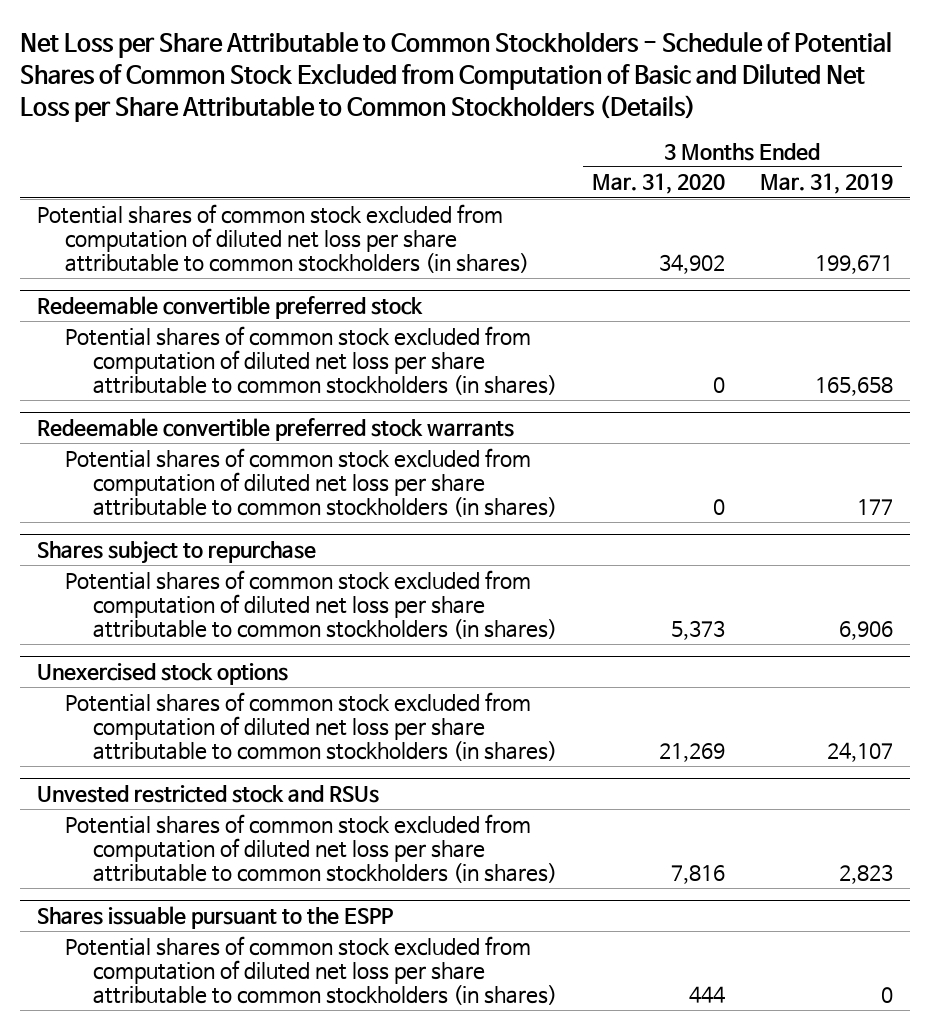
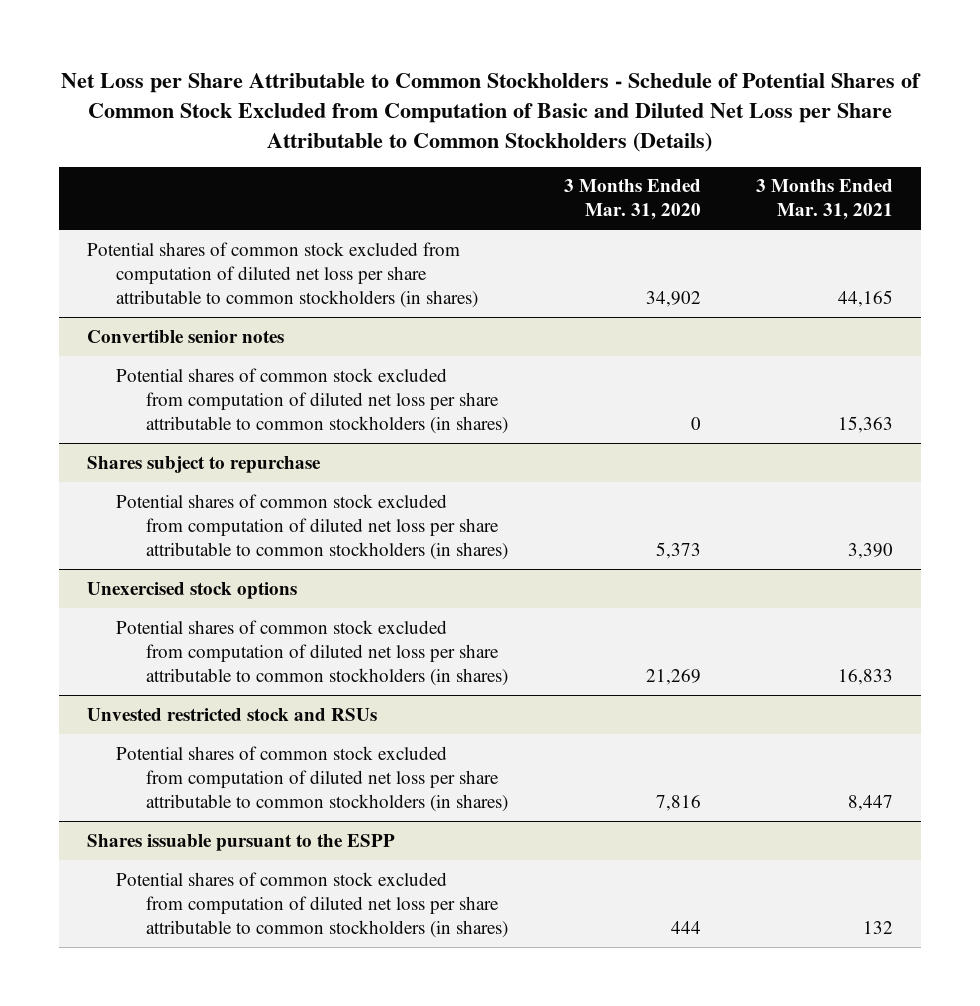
- | 3 Months Ended Mar. 31, 2020 | 3 Months Ended Mar. 31, 2019
+ | 3 Months Ended Mar. 31, 2020 | 3 Months Ended Mar. 31, 2021
- Redeemable convertible preferred stock
- Potential shares of common stock excluded from computation of diluted net loss per share attributable to common stockholders (in shares) | 0 | 165,658
- Redeemable convertible preferred stock warrants
+ Convertible senior notes

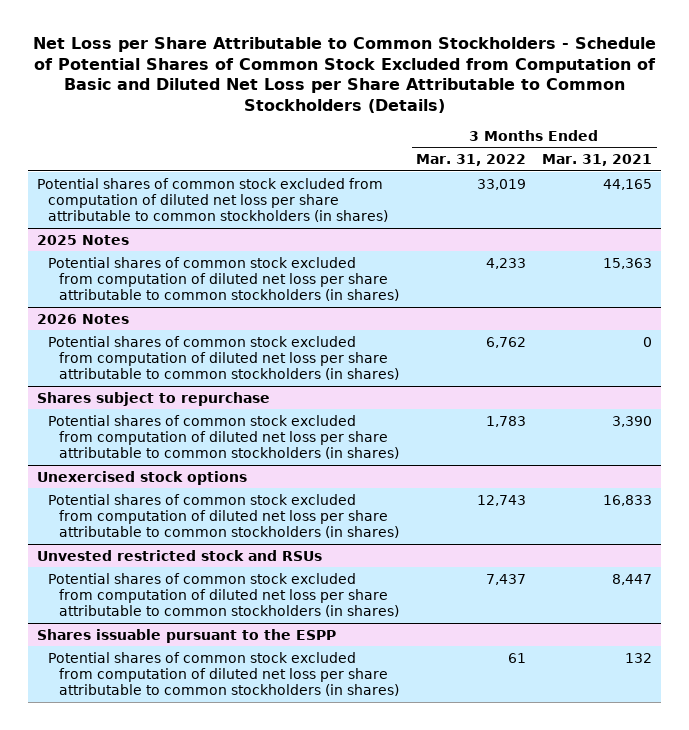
- | 3 Months Ended Mar. 31, 2020 | 3 Months Ended Mar. 31, 2021
+ | 3 Months Ended Mar. 31, 2022 | 3 Months Ended Mar. 31, 2021
- Convertible senior notes
+ 2025 Notes
+ 2026 Notes
+ Potential shares of common stock excluded from computation of diluted net loss per share attributable to common stockholders (in shares) | 6,762 | 0

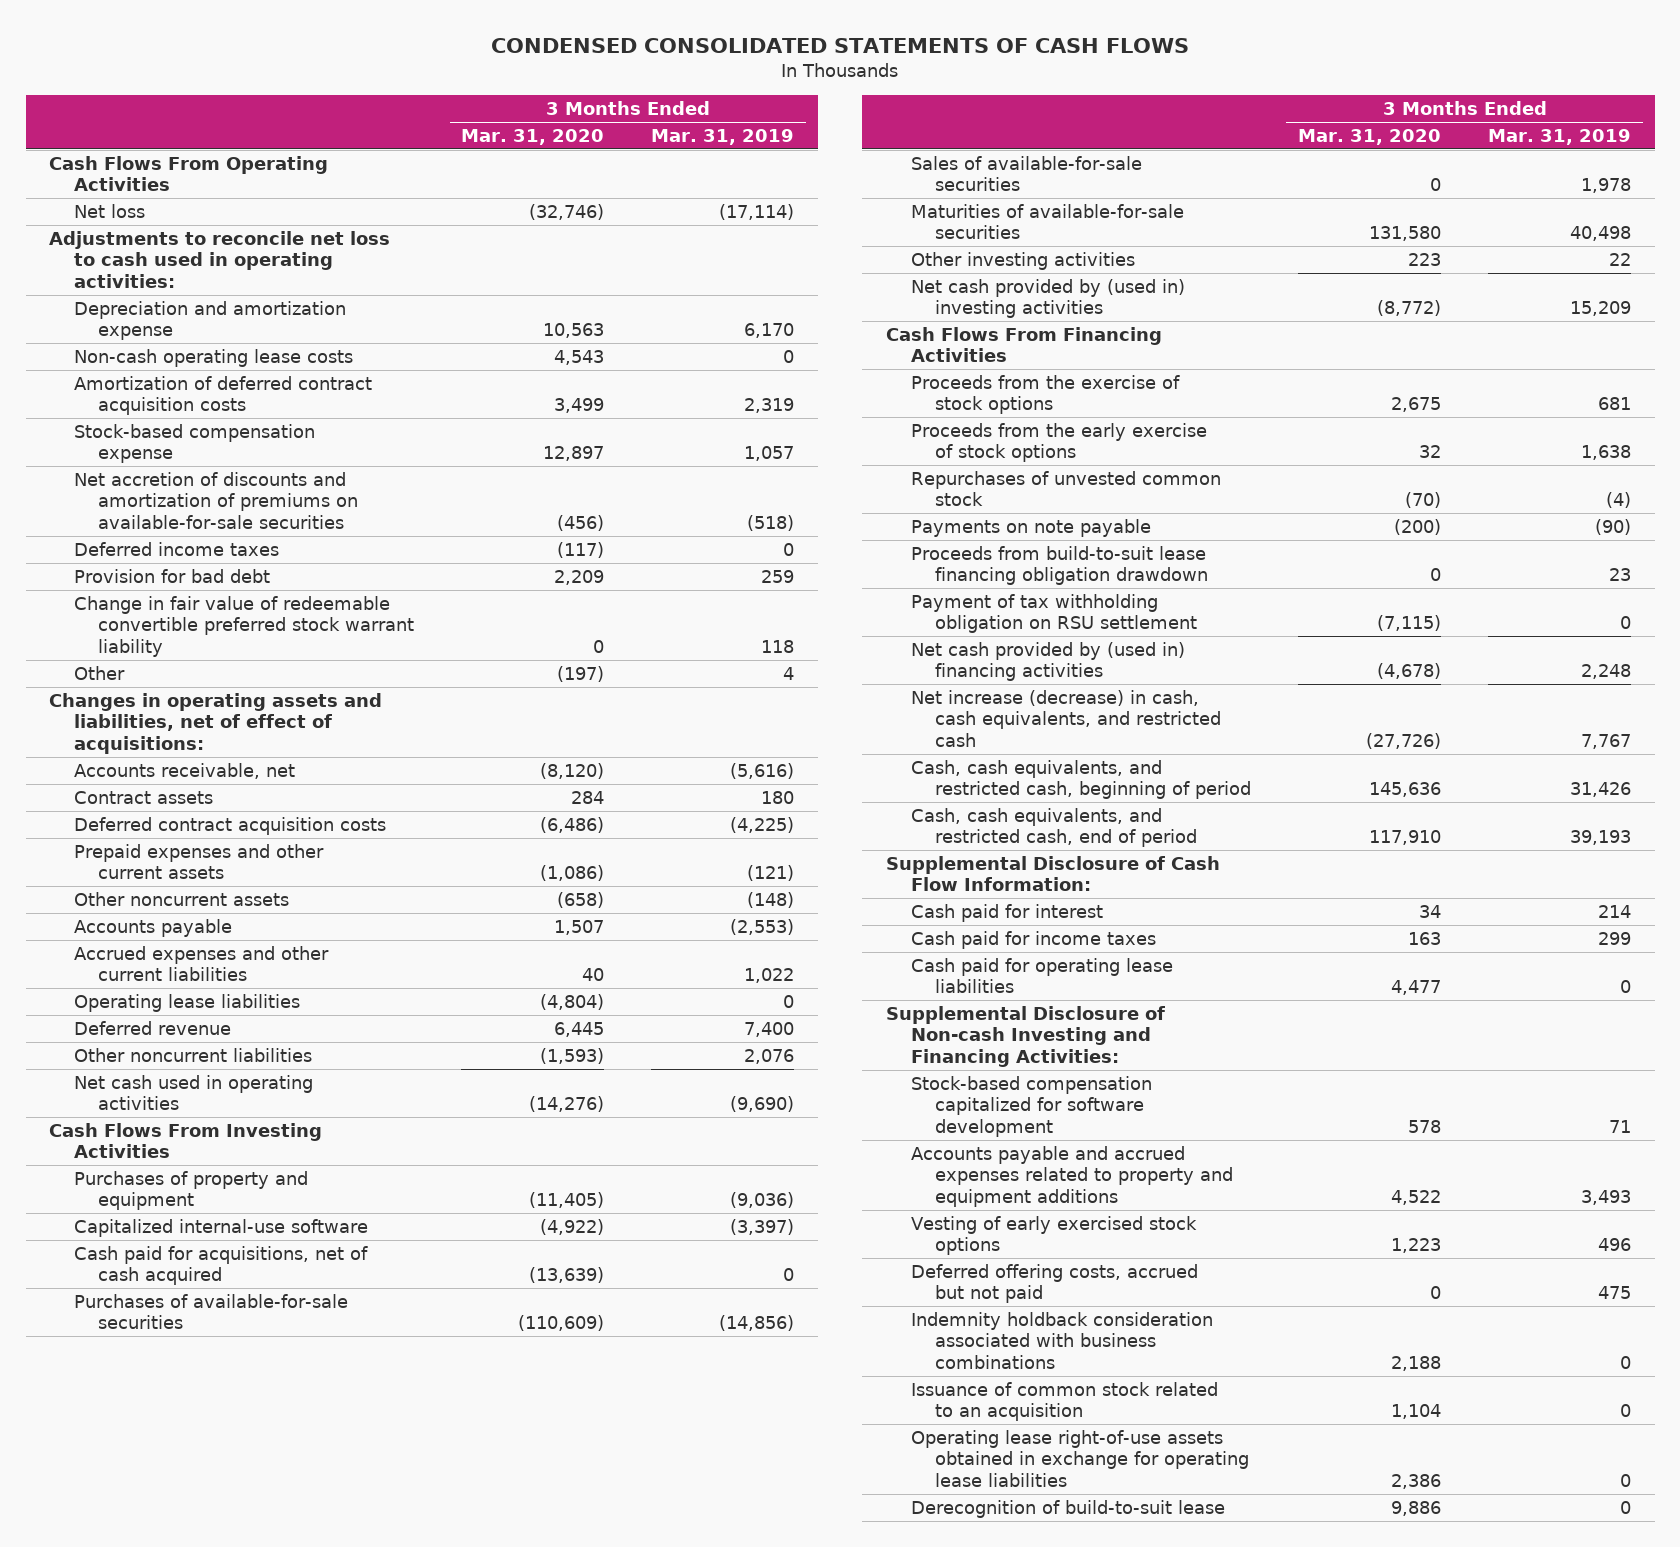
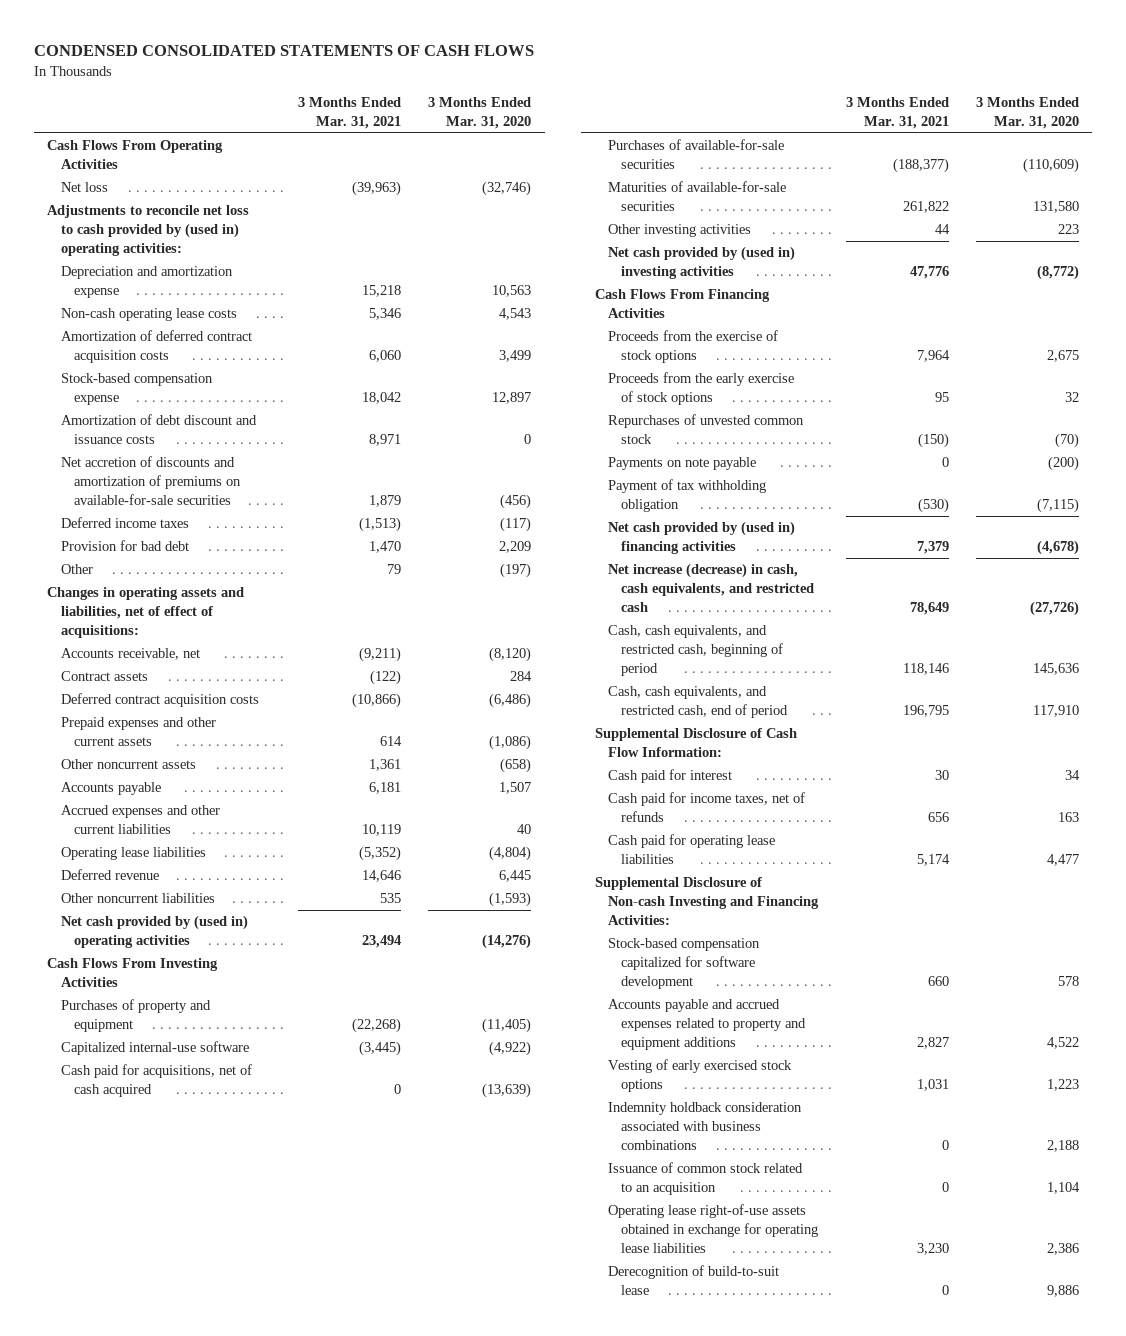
- | 3 Months Ended Mar. 31, 2020 | 3 Months Ended Mar. 31, 2019
+ | 3 Months Ended Mar. 31, 2021 | 3 Months Ended Mar. 31, 2020
- Adjustments to reconcile net loss to cash used in operating activities:
+ Adjustments to reconcile net loss to cash provided by (used in) operating activities:
+ Amortization of debt discount and issuance costs | 8,971 | 0
- Change in fair value of redeemable convertible preferred stock warrant liability | 0 | 118
- Net cash used in operating activities | (14,276) | (9,690)
+ Net cash provided by (used in) operating activities | 23,494 | (14,276)
- Sales of available-for-sale securities | 0 | 1,978
- Proceeds from build-to-suit lease financing obligation drawdown | 0 | 23
- Payment of tax withholding obligation on RSU settlement | (7,115) | 0
+ Payment of tax withholding obligation | (530) | (7,115)
- Cash paid for income taxes | 163 | 299
+ Cash paid for income taxes, net of refunds | 656 | 163
- Deferred offering costs, accrued but not paid | 0 | 475

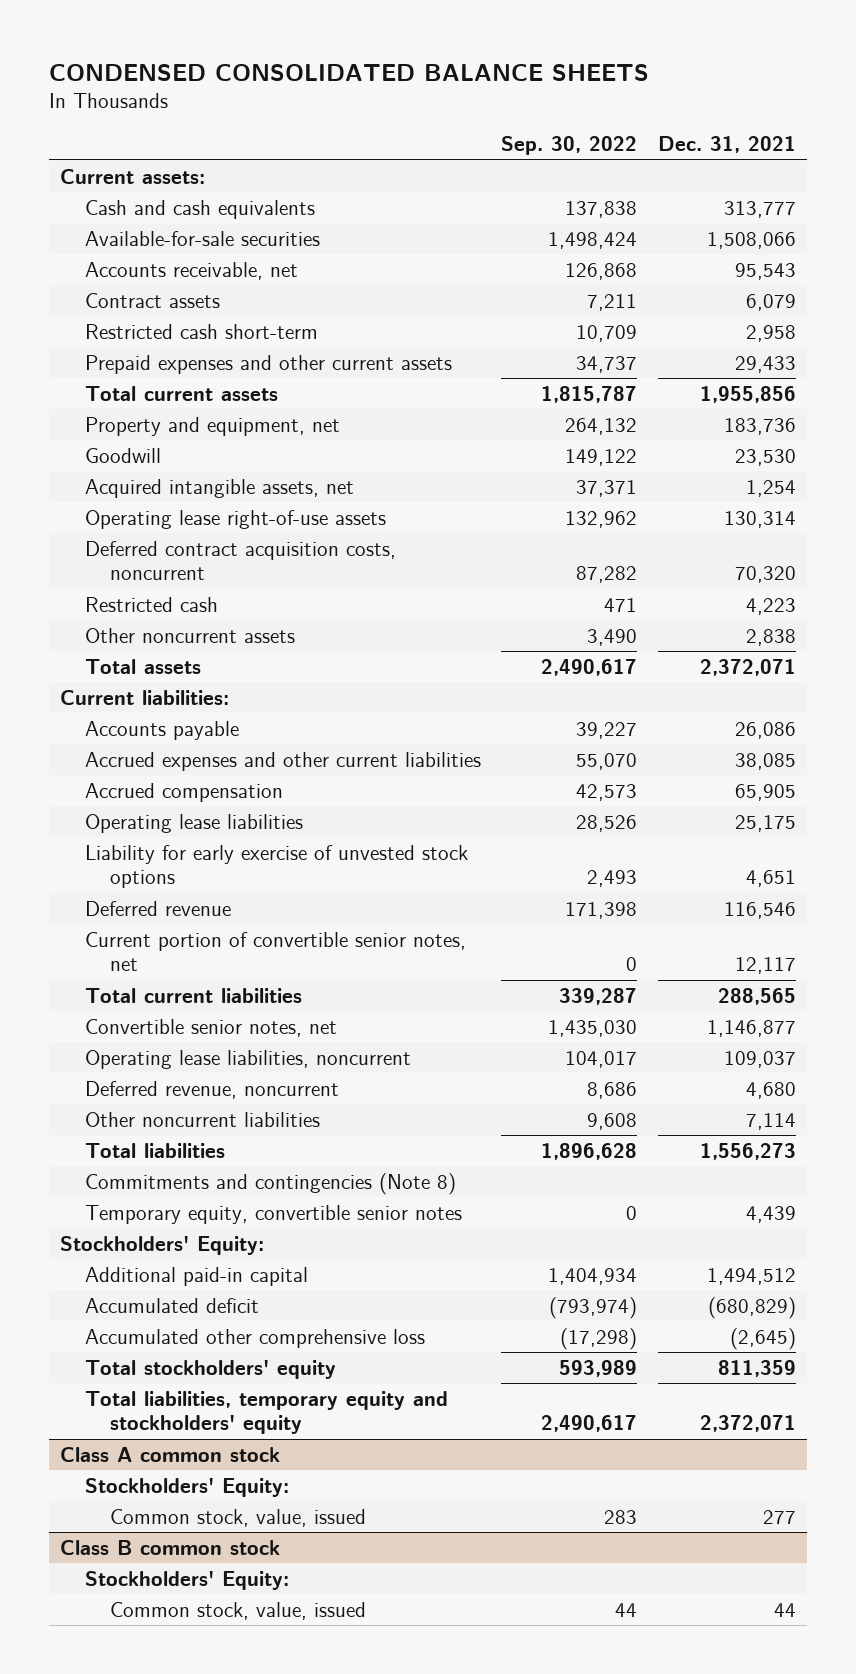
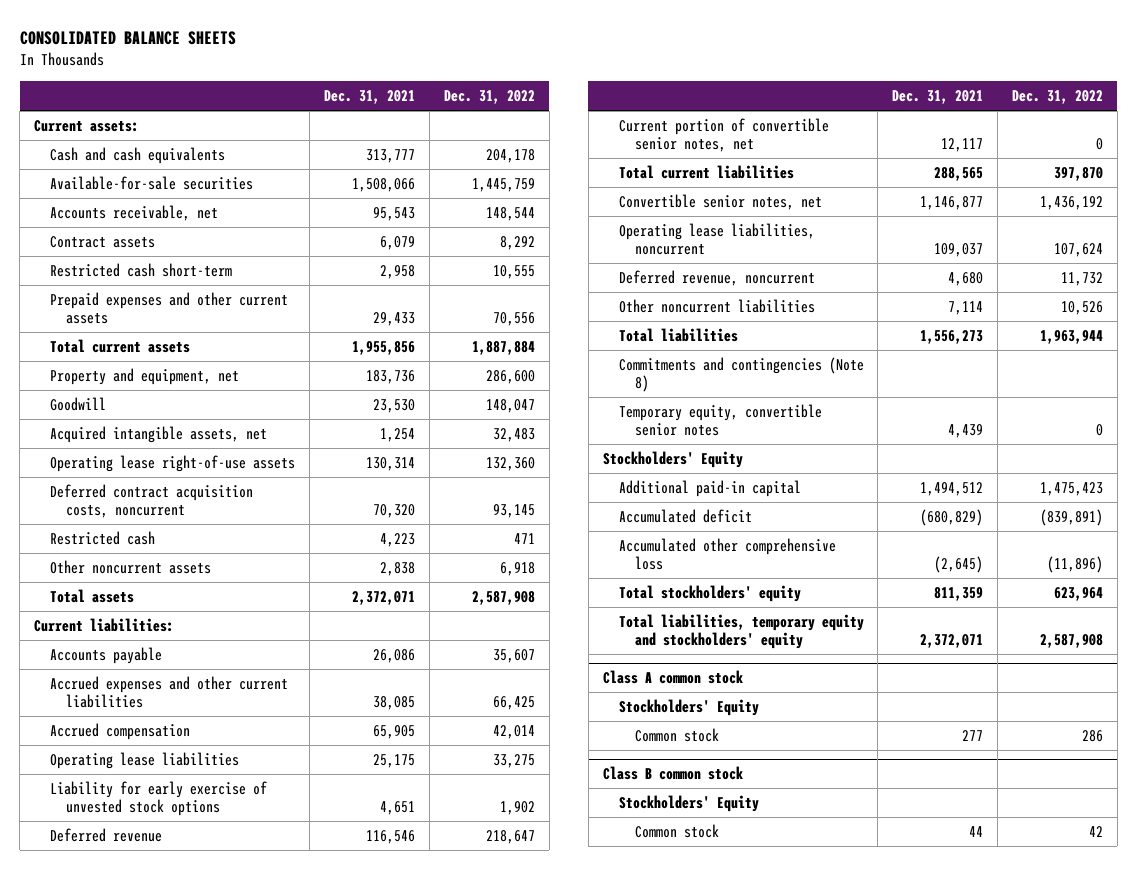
- CONDENSED CONSOLIDATED BALANCE SHEETS
+ CONSOLIDATED BALANCE SHEETS
- | Sep. 30, 2022 | Dec. 31, 2021
+ | Dec. 31, 2021 | Dec. 31, 2022
- Stockholders' Equity:
+ Stockholders' Equity
@ Class A common stock
- Stockholders' Equity:
- Common stock, value, issued | 283 | 277
+ Stockholders' Equity
+ Common stock | 277 | 286
@ Class B common stock
- Stockholders' Equity:
- Common stock, value, issued | 44 | 44
+ Stockholders' Equity
+ Common stock | 44 | 42

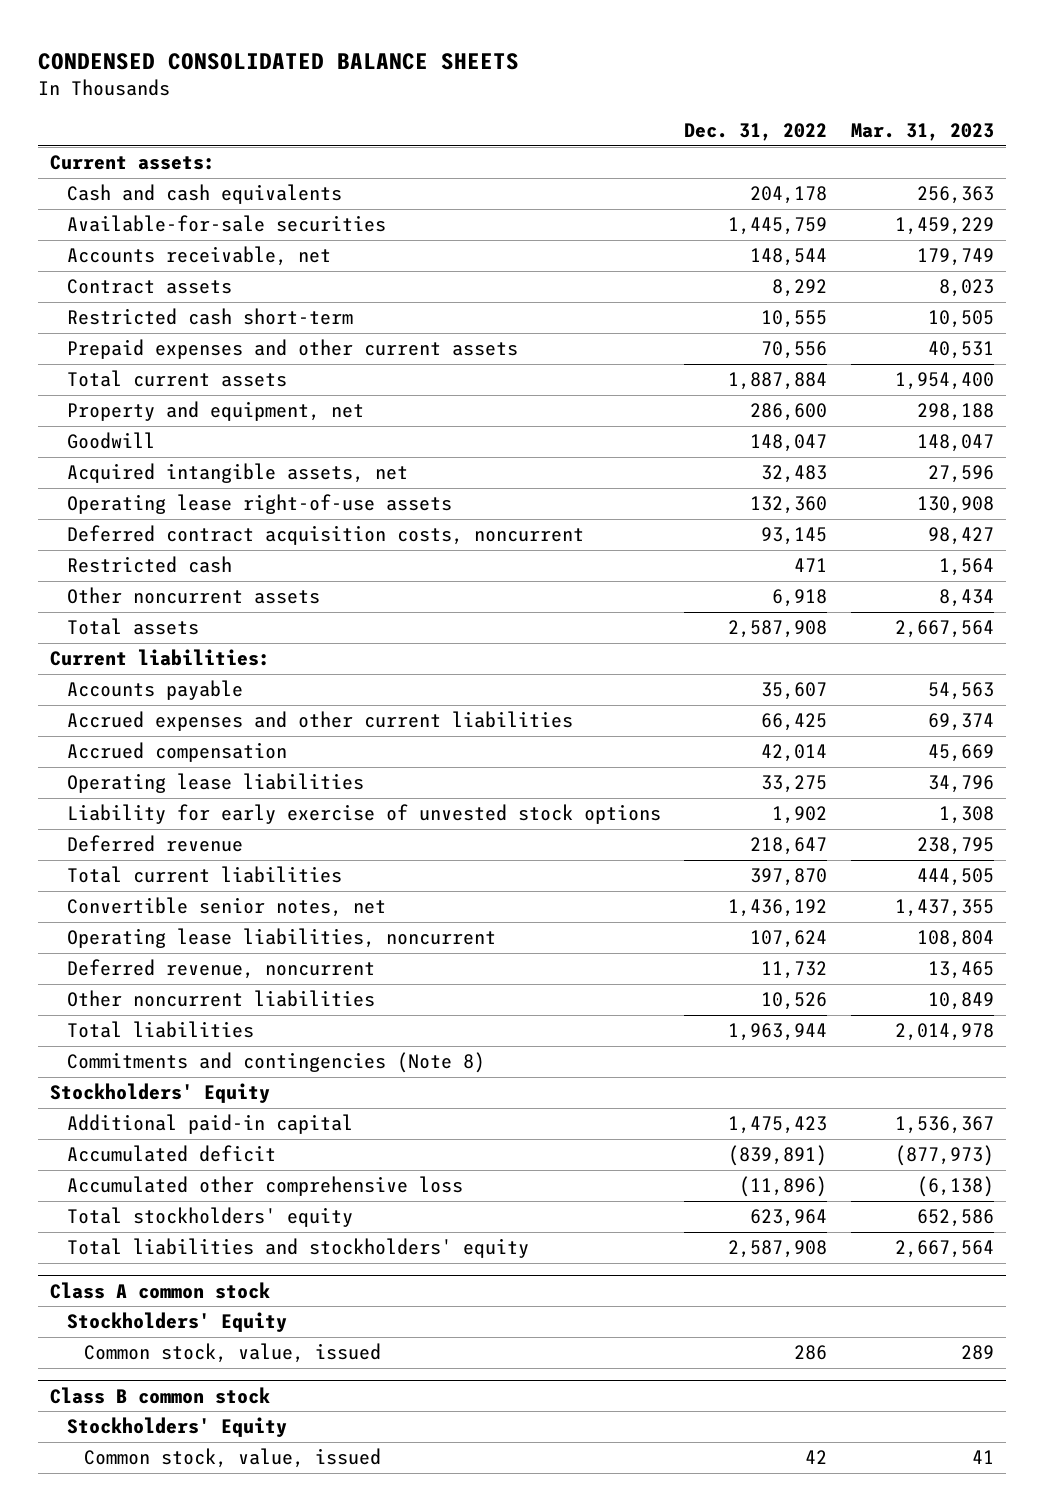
- CONSOLIDATED BALANCE SHEETS
+ CONDENSED CONSOLIDATED BALANCE SHEETS
- | Dec. 31, 2021 | Dec. 31, 2022
+ | Dec. 31, 2022 | Mar. 31, 2023
- Current portion of convertible senior notes, net | 12,117 | 0
- Temporary equity, convertible senior notes | 4,439 | 0
- Total liabilities, temporary equity and stockholders' equity | 2,372,071 | 2,587,908
+ Total liabilities and stockholders' equity | 2,587,908 | 2,667,564
@ Class A common stock
- Common stock | 277 | 286
+ Common stock, value, issued | 286 | 289
@ Class B common stock
- Common stock | 44 | 42
+ Common stock, value, issued | 42 | 41

